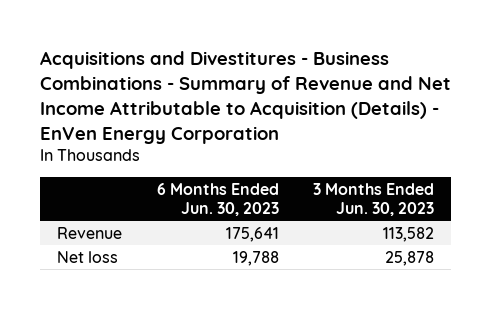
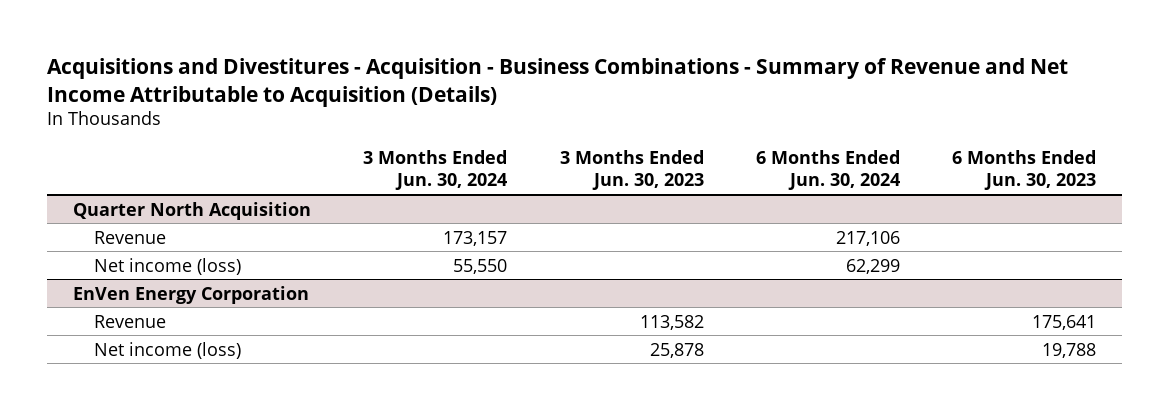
- Acquisitions and Divestitures - Business Combinations - Summary of Revenue and Net Income Attributable to Acquisition (Details) - EnVen Energy Corporation
+ Acquisitions and Divestitures - Acquisition - Business Combinations - Summary of Revenue and Net Income Attributable to Acquisition (Details)
- | 6 Months Ended Jun. 30, 2023 | 3 Months Ended Jun. 30, 2023
+ | 3 Months Ended Jun. 30, 2024 | 3 Months Ended Jun. 30, 2023 | 6 Months Ended Jun. 30, 2024 | 6 Months Ended Jun. 30, 2023
+ Quarter North Acquisition
+ Revenue | 173,157 | | 217,106 |
+ Net income (loss) | 55,550 | | 62,299 |
+ EnVen Energy Corporation
- Net loss | 19,788 | 25,878
+ Net income (loss) | | 25,878 | | 19,788

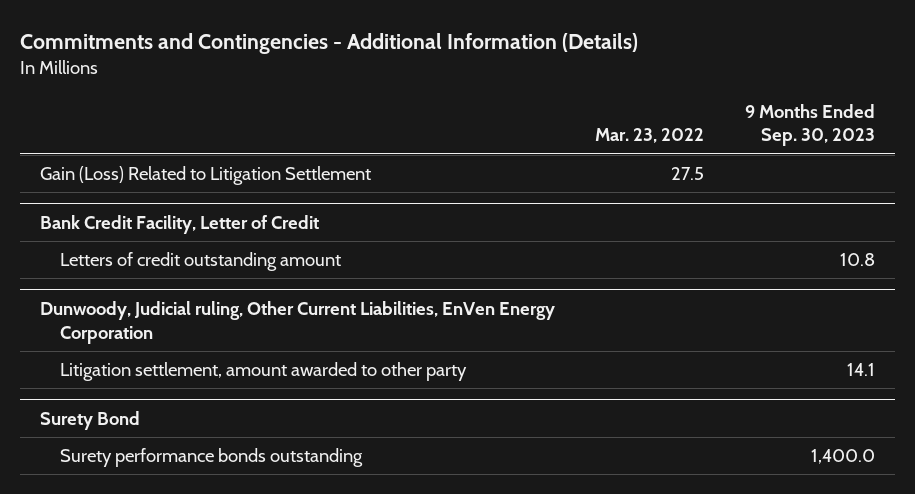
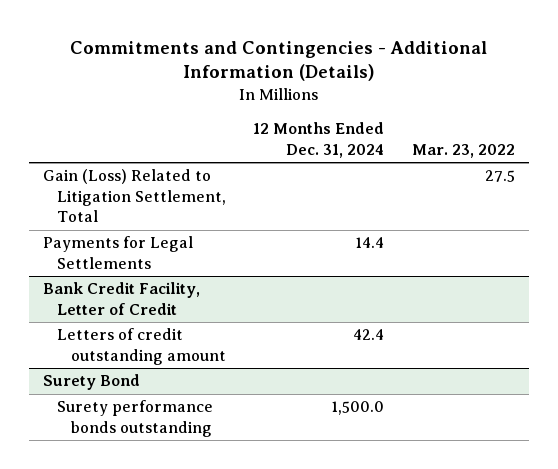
- | Mar. 23, 2022 | 9 Months Ended Sep. 30, 2023
+ | 12 Months Ended Dec. 31, 2024 | Mar. 23, 2022
- Gain (Loss) Related to Litigation Settlement | 27.5 |
+ Gain (Loss) Related to Litigation Settlement, Total | | 27.5
+ Payments for Legal Settlements | 14.4 |
- Dunwoody, Judicial ruling, Other Current Liabilities, EnVen Energy Corporation
- Litigation settlement, amount awarded to other party | | 14.1

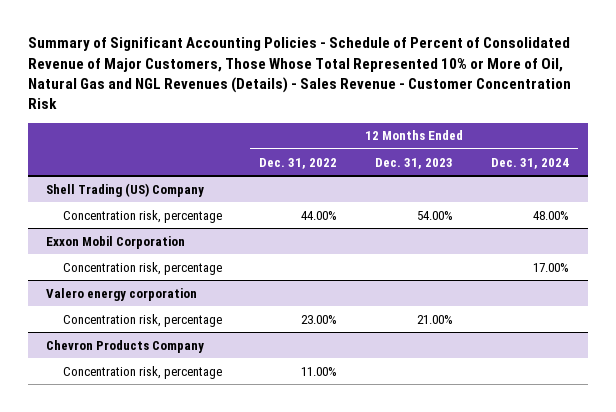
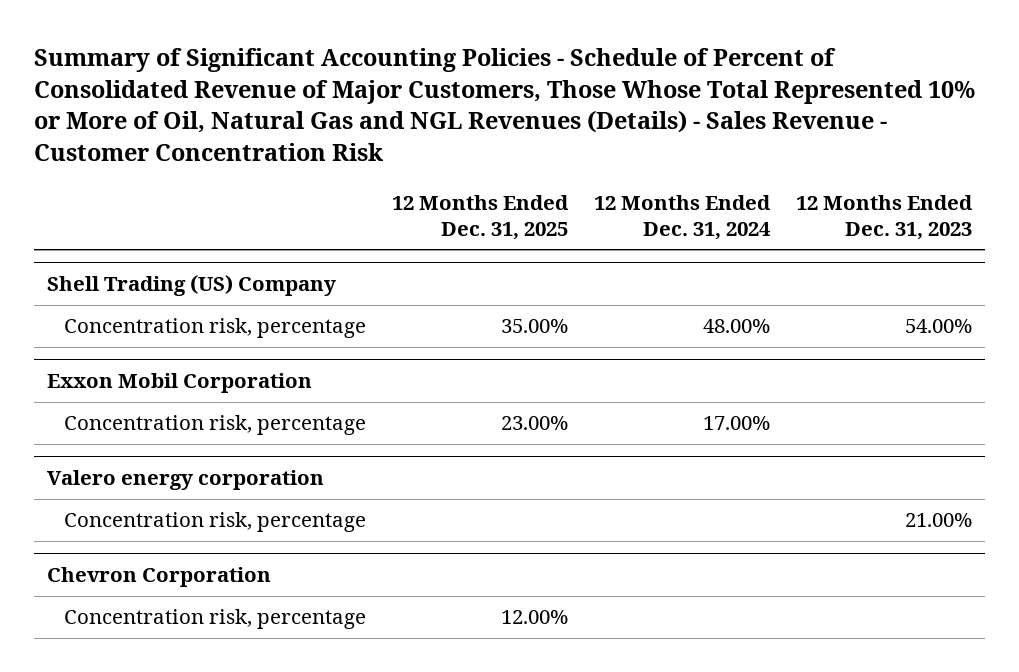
- | 12 Months Ended Dec. 31, 2022 | 12 Months Ended Dec. 31, 2023 | 12 Months Ended Dec. 31, 2024
+ | 12 Months Ended Dec. 31, 2025 | 12 Months Ended Dec. 31, 2024 | 12 Months Ended Dec. 31, 2023
- Chevron Products Company
+ Chevron Corporation

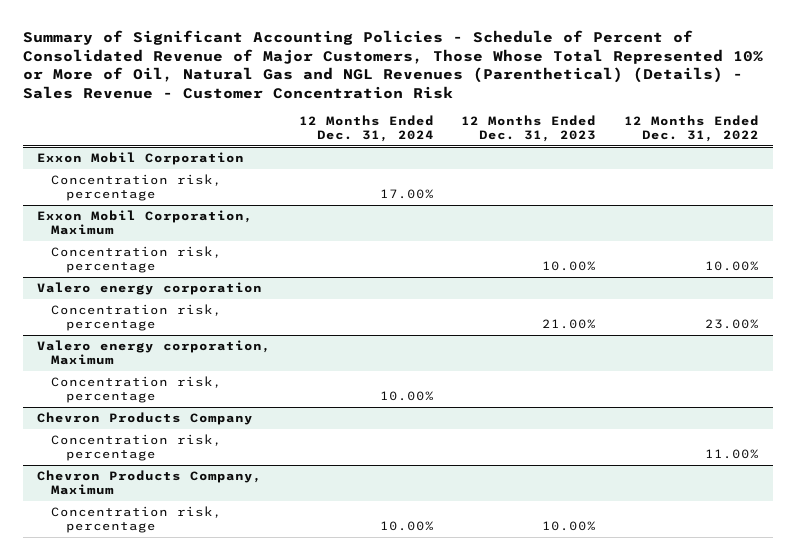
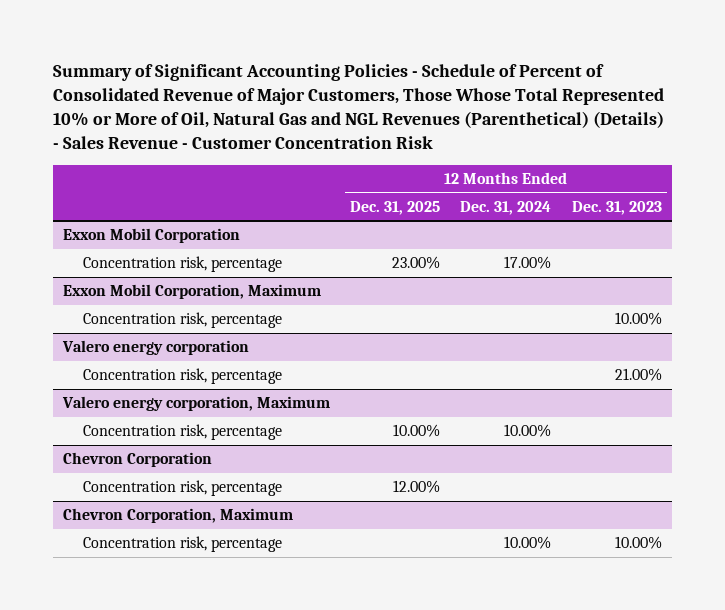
- | 12 Months Ended Dec. 31, 2024 | 12 Months Ended Dec. 31, 2023 | 12 Months Ended Dec. 31, 2022
+ | 12 Months Ended Dec. 31, 2025 | 12 Months Ended Dec. 31, 2024 | 12 Months Ended Dec. 31, 2023
- Chevron Products Company
+ Chevron Corporation
- Chevron Products Company, Maximum
+ Chevron Corporation, Maximum

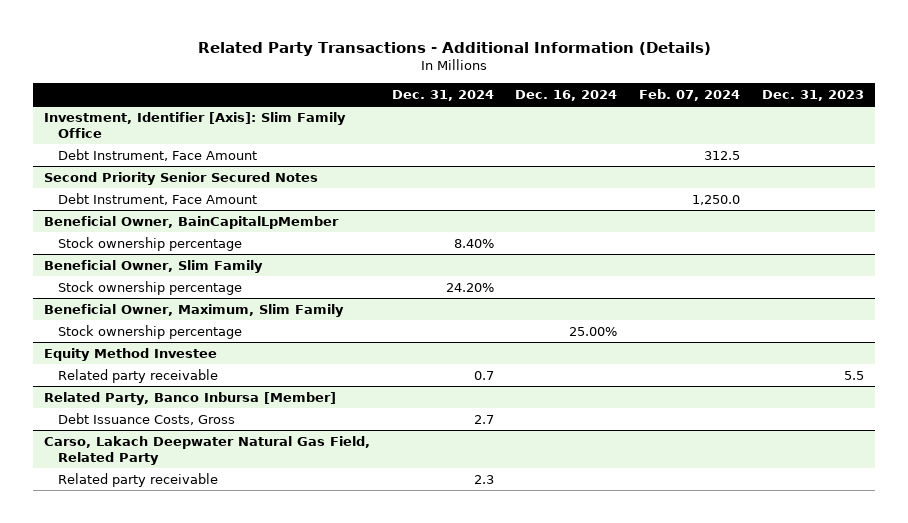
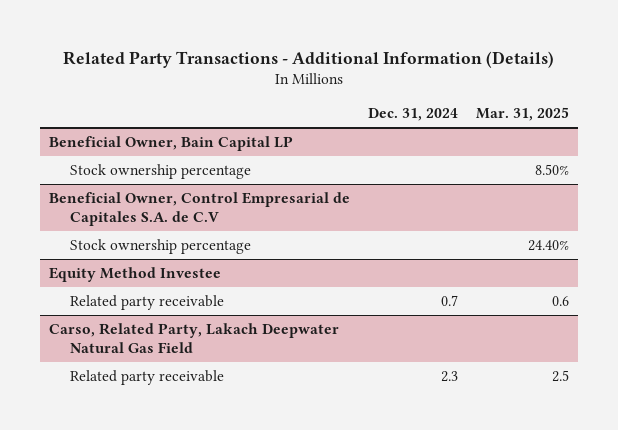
- | Dec. 31, 2024 | Dec. 16, 2024 | Feb. 07, 2024 | Dec. 31, 2023
+ | Dec. 31, 2024 | Mar. 31, 2025
- Investment, Identifier [Axis]: Slim Family Office
- Debt Instrument, Face Amount | | | 312.5 |
- Second Priority Senior Secured Notes
- Debt Instrument, Face Amount | | | 1,250.0 |
- Beneficial Owner, BainCapitalLpMember
- Stock ownership percentage | 8.40% | | |
- Beneficial Owner, Slim Family
- Stock ownership percentage | 24.20% | | |
- Beneficial Owner, Maximum, Slim Family
- Stock ownership percentage | | 25.00% | |
+ Beneficial Owner, Bain Capital LP
+ Stock ownership percentage | | 8.50%
+ Beneficial Owner, Control Empresarial de Capitales S.A. de C.V
+ Stock ownership percentage | | 24.40%
- Related Party, Banco Inbursa [Member]
- Debt Issuance Costs, Gross | 2.7 | | |
- Carso, Lakach Deepwater Natural Gas Field, Related Party
+ Carso, Related Party, Lakach Deepwater Natural Gas Field

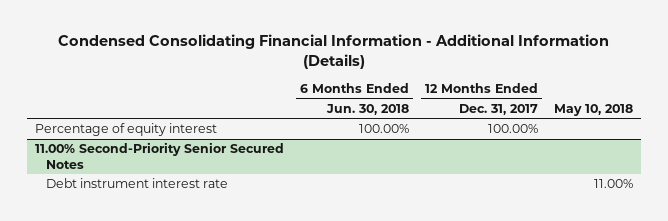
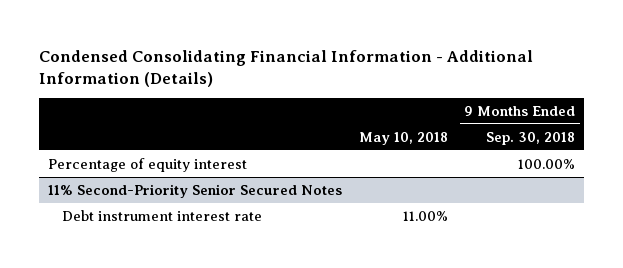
- | 6 Months Ended Jun. 30, 2018 | 12 Months Ended Dec. 31, 2017 | May 10, 2018
+ | May 10, 2018 | 9 Months Ended Sep. 30, 2018
- 11.00% Second-Priority Senior Secured Notes
+ 11% Second-Priority Senior Secured Notes

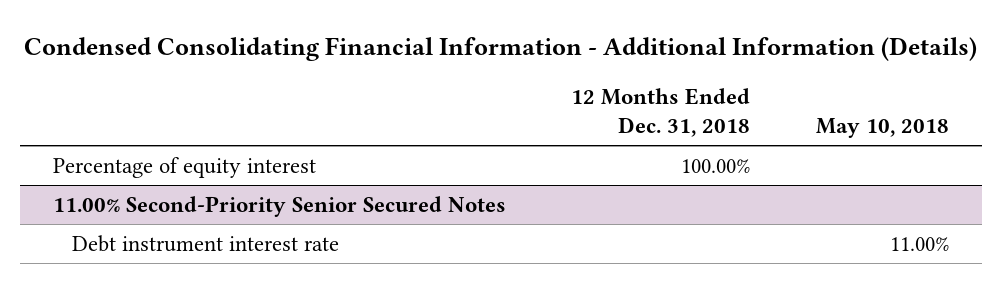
- | May 10, 2018 | 9 Months Ended Sep. 30, 2018
+ | 12 Months Ended Dec. 31, 2018 | May 10, 2018
- 11% Second-Priority Senior Secured Notes
+ 11.00% Second-Priority Senior Secured Notes

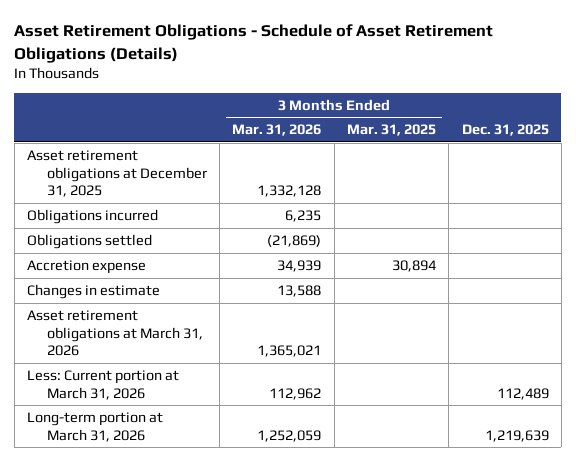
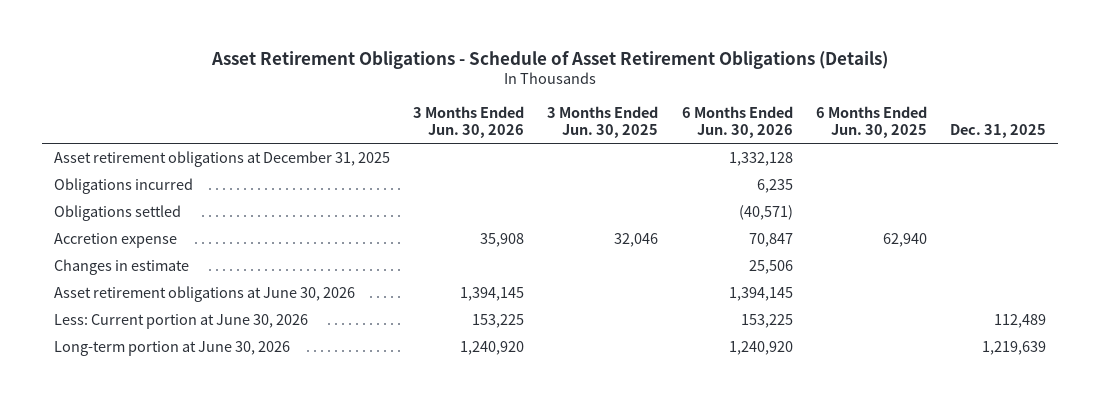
- | 3 Months Ended Mar. 31, 2026 | 3 Months Ended Mar. 31, 2025 | Dec. 31, 2025
+ | 3 Months Ended Jun. 30, 2026 | 3 Months Ended Jun. 30, 2025 | 6 Months Ended Jun. 30, 2026 | 6 Months Ended Jun. 30, 2025 | Dec. 31, 2025
- Asset retirement obligations at March 31, 2026 | 1,365,021 | |
- Less: Current portion at March 31, 2026 | 112,962 | | 112,489
- Long-term portion at March 31, 2026 | 1,252,059 | | 1,219,639
+ Asset retirement obligations at June 30, 2026 | 1,394,145 | | 1,394,145 | |
+ Less: Current portion at June 30, 2026 | 153,225 | | 153,225 | | 112,489
+ Long-term portion at June 30, 2026 | 1,240,920 | | 1,240,920 | | 1,219,639

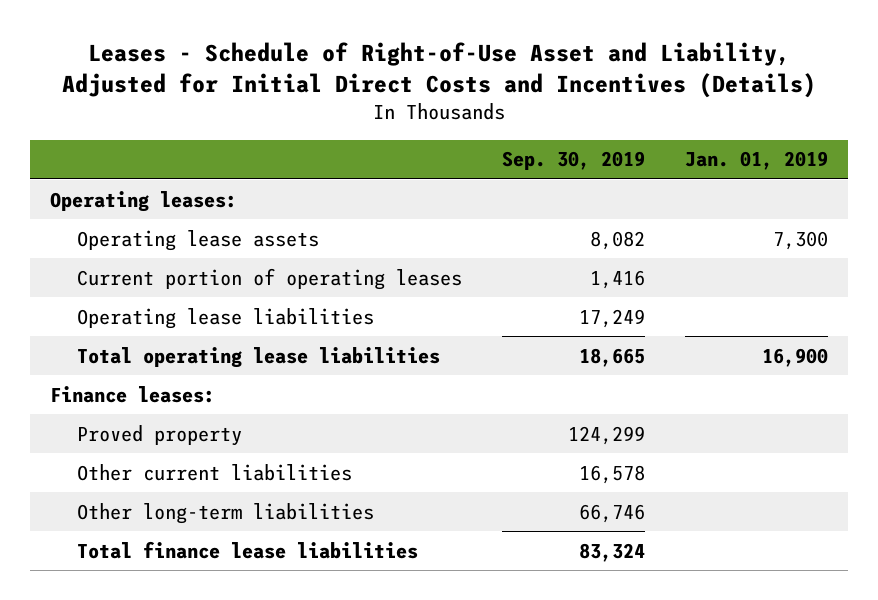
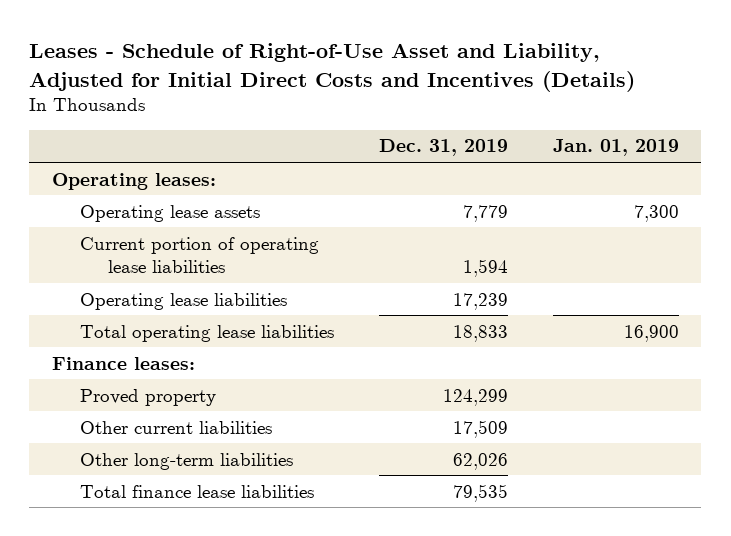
- | Sep. 30, 2019 | Jan. 01, 2019
+ | Dec. 31, 2019 | Jan. 01, 2019
- Current portion of operating leases | 1,416 |
+ Current portion of operating lease liabilities | 1,594 |

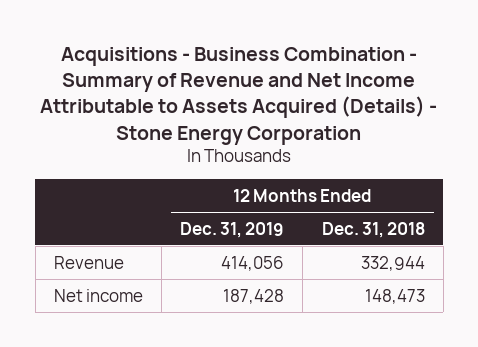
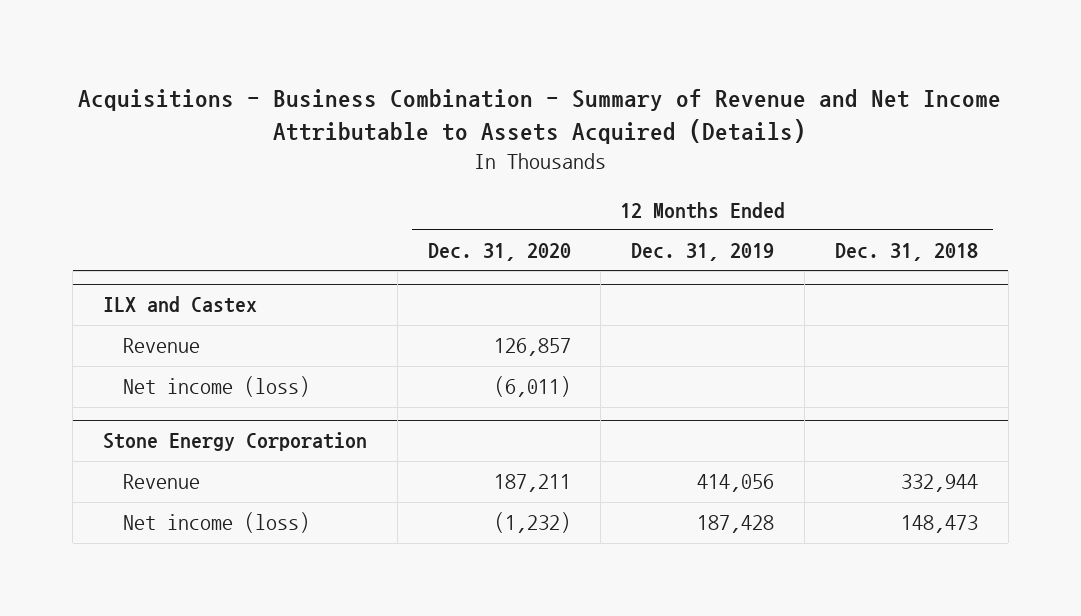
- Acquisitions - Business Combination - Summary of Revenue and Net Income Attributable to Assets Acquired (Details) - Stone Energy Corporation
+ Acquisitions - Business Combination - Summary of Revenue and Net Income Attributable to Assets Acquired (Details)
- | 12 Months Ended Dec. 31, 2019 | 12 Months Ended Dec. 31, 2018
+ | 12 Months Ended Dec. 31, 2020 | 12 Months Ended Dec. 31, 2019 | 12 Months Ended Dec. 31, 2018
+ ILX and Castex
+ Revenue | 126,857 | |
+ Net income (loss) | (6,011) | |
+ Stone Energy Corporation
- Net income | 187,428 | 148,473
+ Net income (loss) | (1,232) | 187,428 | 148,473

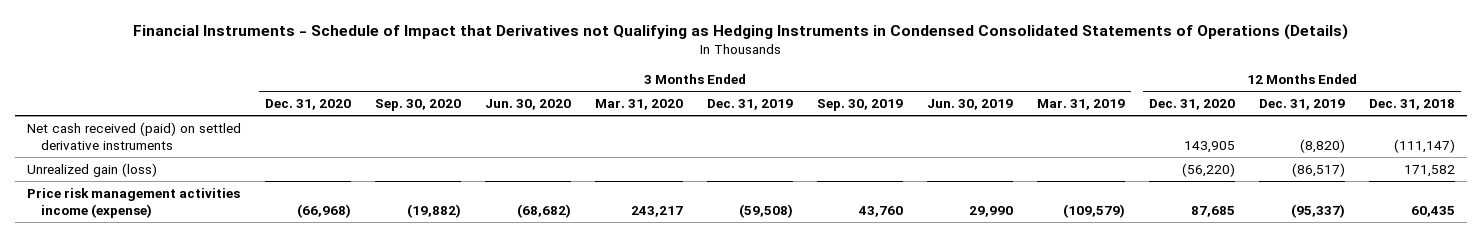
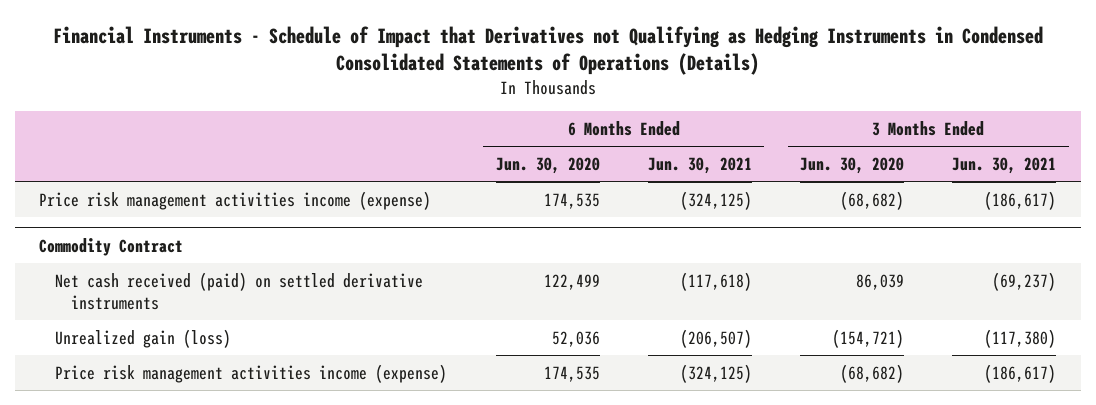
- | 3 Months Ended Dec. 31, 2020 | 3 Months Ended Sep. 30, 2020 | 3 Months Ended Jun. 30, 2020 | 3 Months Ended Mar. 31, 2020 | 3 Months Ended Dec. 31, 2019 | 3 Months Ended Sep. 30, 2019 | 3 Months Ended Jun. 30, 2019 | 3 Months Ended Mar. 31, 2019 | 12 Months Ended Dec. 31, 2020 | 12 Months Ended Dec. 31, 2019 | 12 Months Ended Dec. 31, 2018
+ | 6 Months Ended Jun. 30, 2020 | 6 Months Ended Jun. 30, 2021 | 3 Months Ended Jun. 30, 2020 | 3 Months Ended Jun. 30, 2021
- Net cash received (paid) on settled derivative instruments | | | | | | | | | 143,905 | (8,820) | (111,147)
- Unrealized gain (loss) | | | | | | | | | (56,220) | (86,517) | 171,582
+ Commodity Contract
+ Net cash received (paid) on settled derivative instruments | 122,499 | (117,618) | 86,039 | (69,237)
+ Unrealized gain (loss) | 52,036 | (206,507) | (154,721) | (117,380)
+ Price risk management activities income (expense) | 174,535 | (324,125) | (68,682) | (186,617)

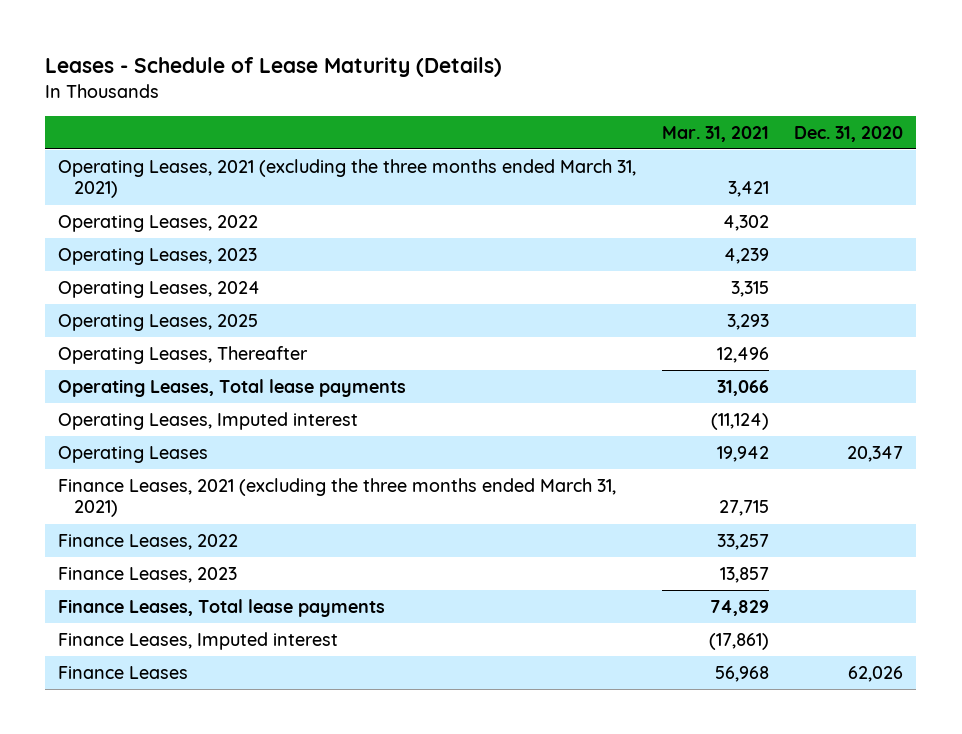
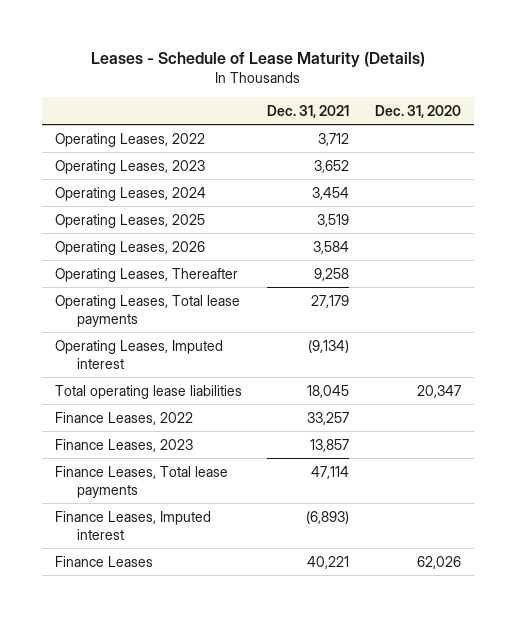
- | Mar. 31, 2021 | Dec. 31, 2020
+ | Dec. 31, 2021 | Dec. 31, 2020
- Operating Leases, 2021 (excluding the three months ended March 31, 2021) | 3,421 |
+ Operating Leases, 2026 | 3,584 |
- Operating Leases | 19,942 | 20,347
- Finance Leases, 2021 (excluding the three months ended March 31, 2021) | 27,715 |
+ Total operating lease liabilities | 18,045 | 20,347

